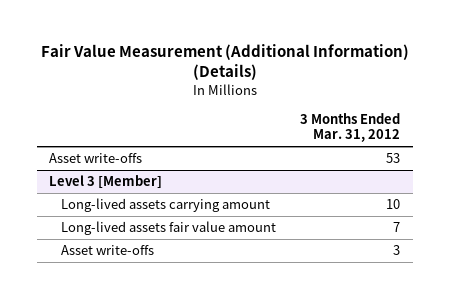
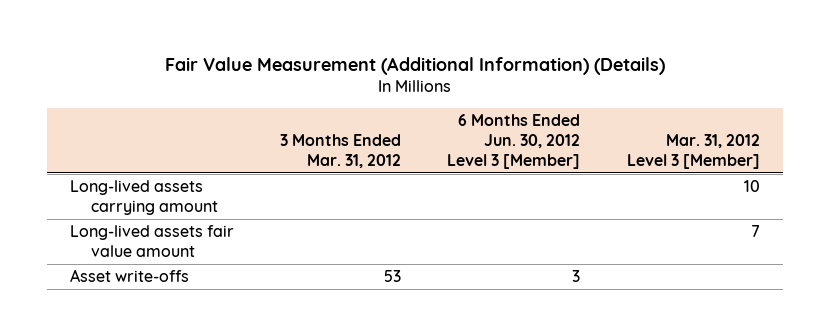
- | 3 Months Ended Mar. 31, 2012
+ | 3 Months Ended Mar. 31, 2012 | 6 Months Ended Jun. 30, 2012 Level 3 [Member] | Mar. 31, 2012 Level 3 [Member]
+ Long-lived assets carrying amount | | | 10
+ Long-lived assets fair value amount | | | 7
- Level 3 [Member]
- Long-lived assets carrying amount | 10
- Long-lived assets fair value amount | 7
- Asset write-offs | 3

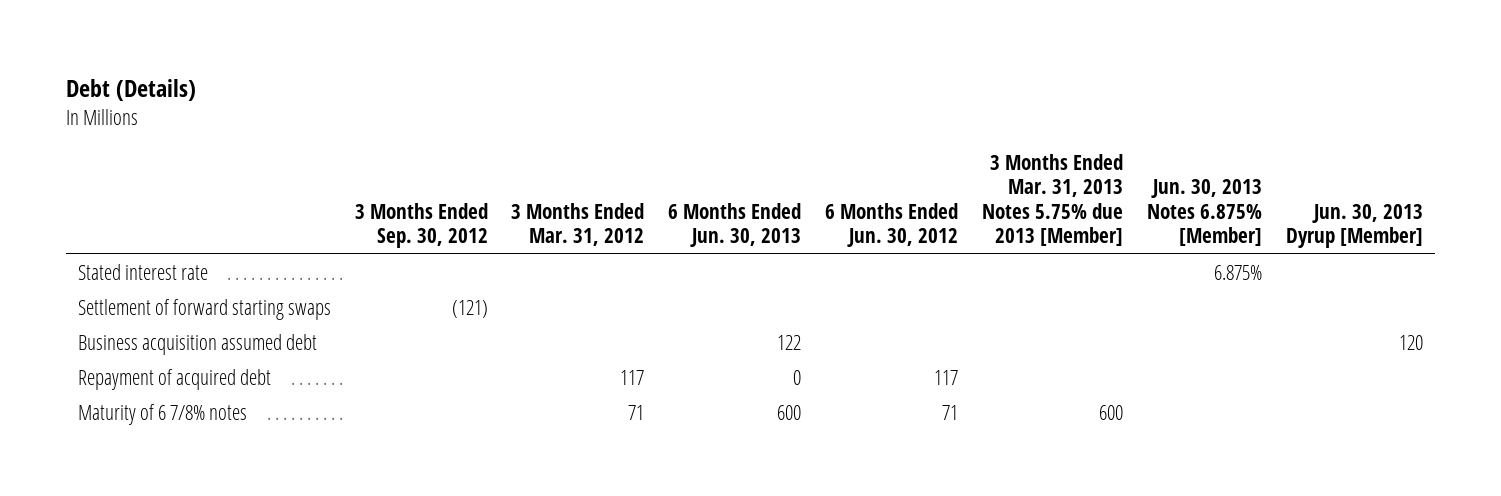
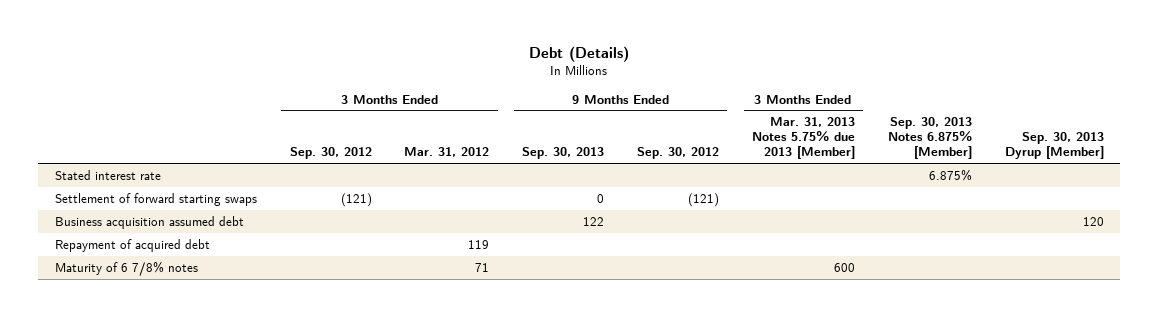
- | 3 Months Ended Sep. 30, 2012 | 3 Months Ended Mar. 31, 2012 | 6 Months Ended Jun. 30, 2013 | 6 Months Ended Jun. 30, 2012 | 3 Months Ended Mar. 31, 2013 Notes 5.75% due 2013 [Member] | Jun. 30, 2013 Notes 6.875% [Member] | Jun. 30, 2013 Dyrup [Member]
+ | 3 Months Ended Sep. 30, 2012 | 3 Months Ended Mar. 31, 2012 | 9 Months Ended Sep. 30, 2013 | 9 Months Ended Sep. 30, 2012 | 3 Months Ended Mar. 31, 2013 Notes 5.75% due 2013 [Member] | Sep. 30, 2013 Notes 6.875% [Member] | Sep. 30, 2013 Dyrup [Member]
- Repayment of acquired debt | | 117 | 0 | 117 | | |
+ Repayment of acquired debt | | 119 | | | | |

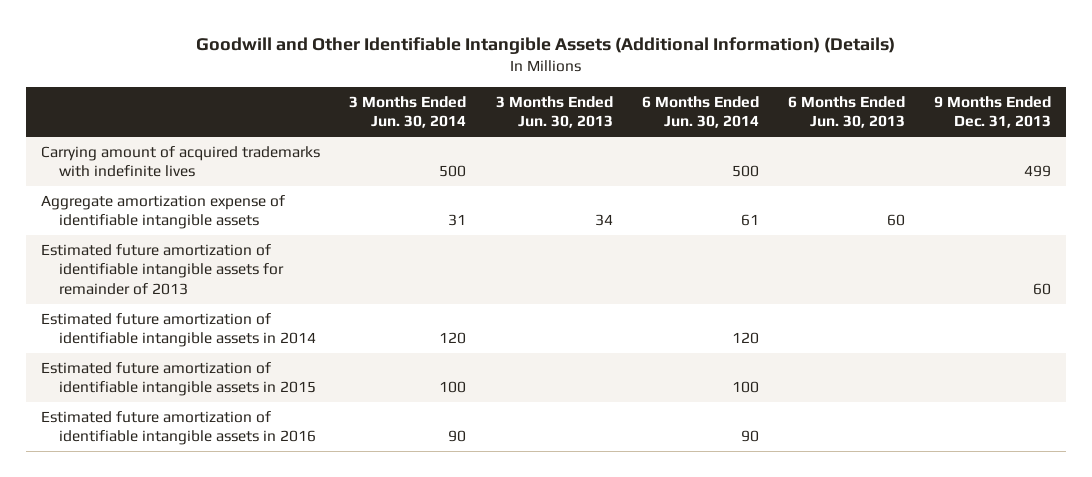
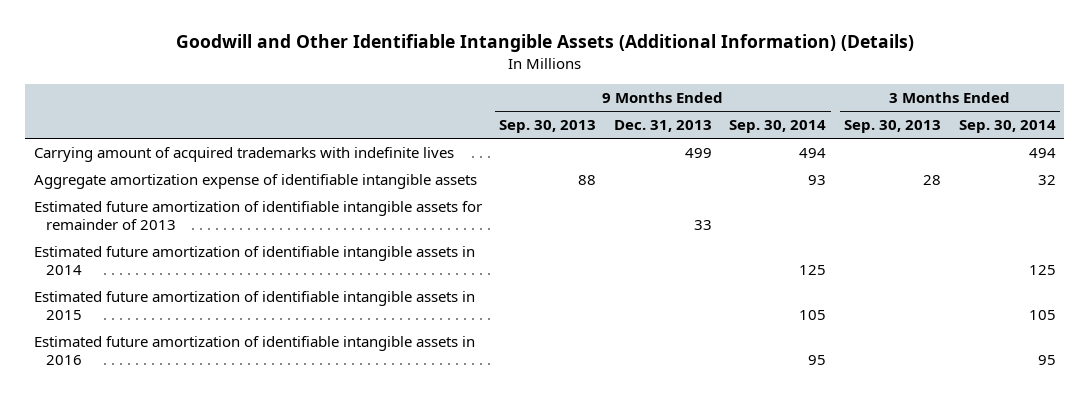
- | 3 Months Ended Jun. 30, 2014 | 3 Months Ended Jun. 30, 2013 | 6 Months Ended Jun. 30, 2014 | 6 Months Ended Jun. 30, 2013 | 9 Months Ended Dec. 31, 2013
+ | 9 Months Ended Sep. 30, 2013 | 9 Months Ended Dec. 31, 2013 | 9 Months Ended Sep. 30, 2014 | 3 Months Ended Sep. 30, 2013 | 3 Months Ended Sep. 30, 2014
- Estimated future amortization of identifiable intangible assets for remainder of 2013 | | | | | 60
+ Estimated future amortization of identifiable intangible assets for remainder of 2013 | | 33 | | |

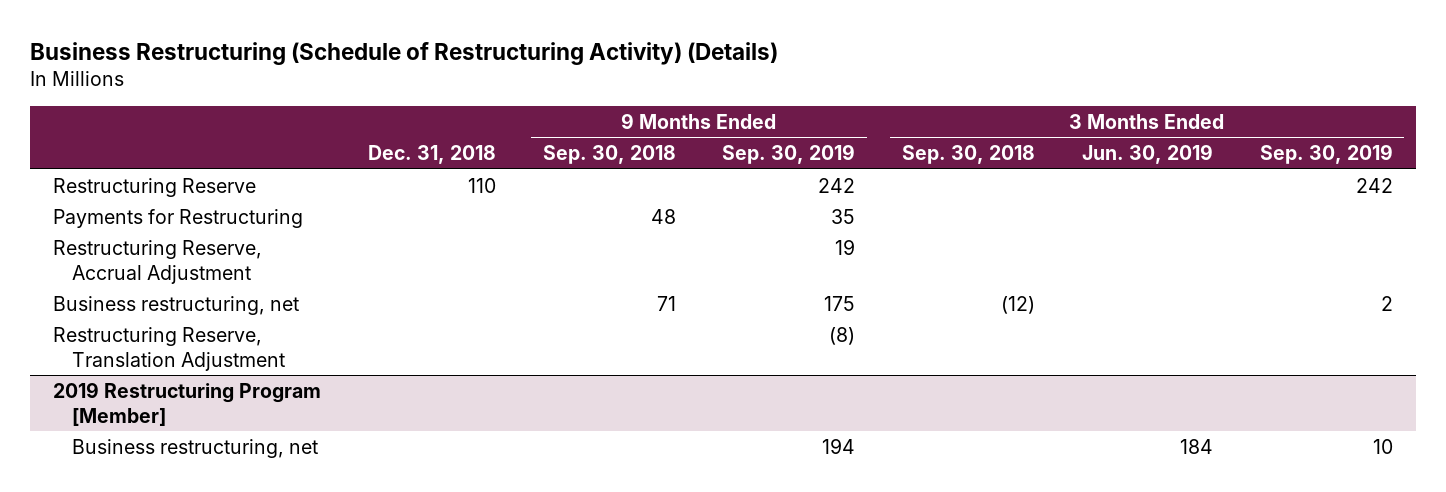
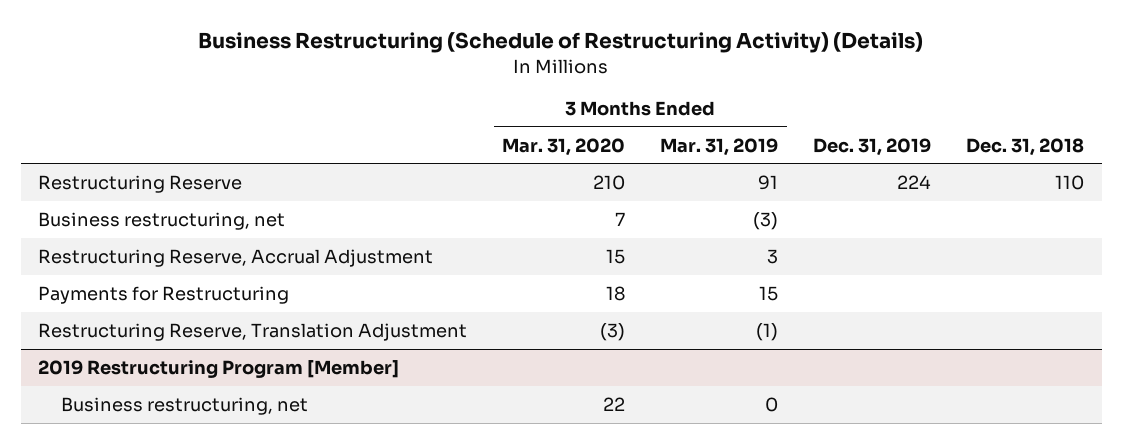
- | Dec. 31, 2018 | 9 Months Ended Sep. 30, 2018 | 9 Months Ended Sep. 30, 2019 | 3 Months Ended Sep. 30, 2018 | 3 Months Ended Jun. 30, 2019 | 3 Months Ended Sep. 30, 2019
+ | 3 Months Ended Mar. 31, 2020 | 3 Months Ended Mar. 31, 2019 | Dec. 31, 2019 | Dec. 31, 2018
moved down: Restructuring Reserve, Accrual Adjustment | 15 | 3 | |
moved down: Payments for Restructuring | 18 | 15 | |

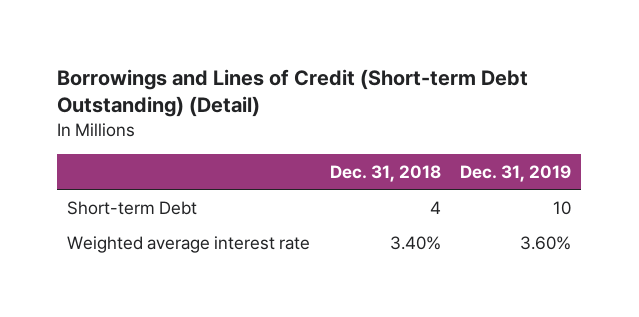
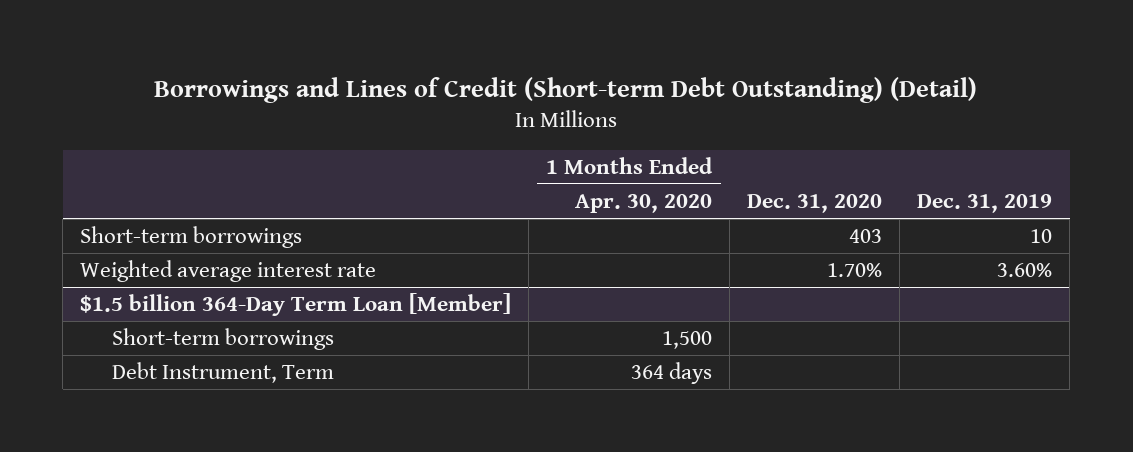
- | Dec. 31, 2018 | Dec. 31, 2019
+ | 1 Months Ended Apr. 30, 2020 | Dec. 31, 2020 | Dec. 31, 2019
- Short-term Debt | 4 | 10
+ Short-term borrowings | | 403 | 10
+ $1.5 billion 364-Day Term Loan [Member]
+ Short-term borrowings | 1,500 | |
+ Debt Instrument, Term | 364 days | |

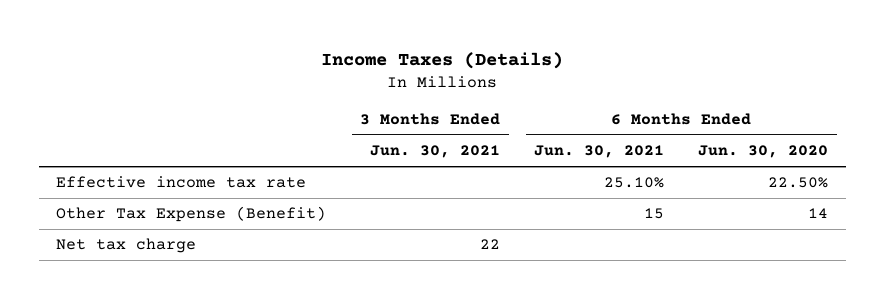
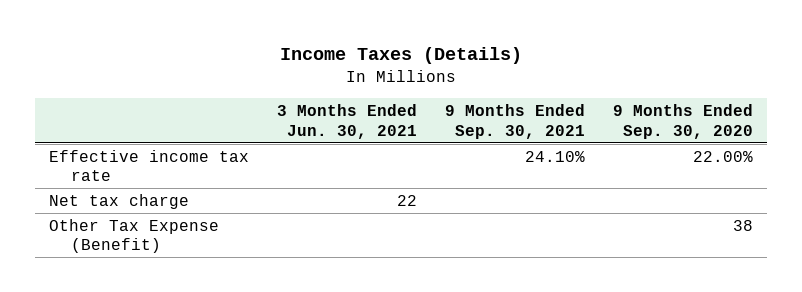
- | 3 Months Ended Jun. 30, 2021 | 6 Months Ended Jun. 30, 2021 | 6 Months Ended Jun. 30, 2020
+ | 3 Months Ended Jun. 30, 2021 | 9 Months Ended Sep. 30, 2021 | 9 Months Ended Sep. 30, 2020
moved down: Other Tax Expense (Benefit) | | | 38

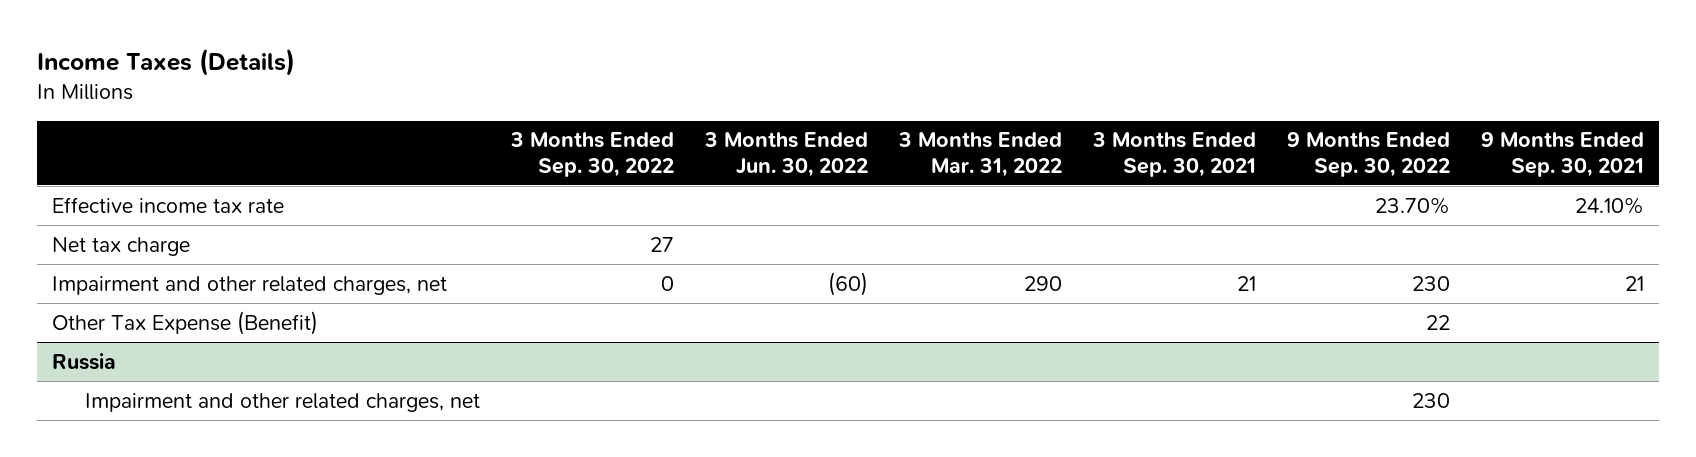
- | 3 Months Ended Jun. 30, 2021 | 9 Months Ended Sep. 30, 2021 | 9 Months Ended Sep. 30, 2020
+ | 3 Months Ended Sep. 30, 2022 | 3 Months Ended Jun. 30, 2022 | 3 Months Ended Mar. 31, 2022 | 3 Months Ended Sep. 30, 2021 | 9 Months Ended Sep. 30, 2022 | 9 Months Ended Sep. 30, 2021
+ Impairment and other related charges, net | 0 | (60) | 290 | 21 | 230 | 21
+ Russia
+ Impairment and other related charges, net | | | | | 230 |

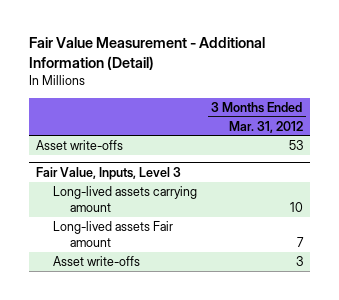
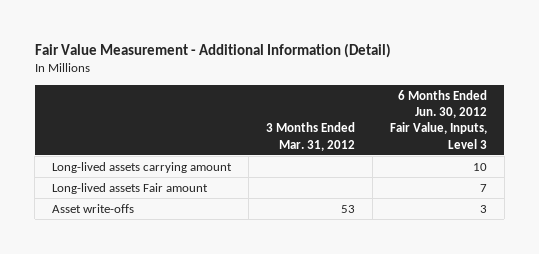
- | 3 Months Ended Mar. 31, 2012
+ | 3 Months Ended Mar. 31, 2012 | 6 Months Ended Jun. 30, 2012 Fair Value, Inputs, Level 3
+ Long-lived assets carrying amount | | 10
+ Long-lived assets Fair amount | | 7
- Fair Value, Inputs, Level 3
- Long-lived assets carrying amount | 10
- Long-lived assets Fair amount | 7
- Asset write-offs | 3

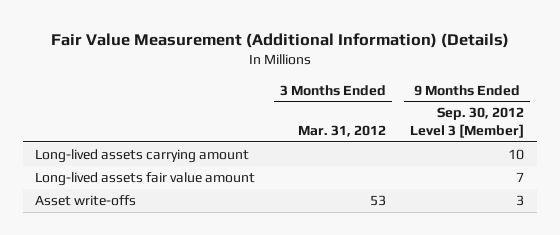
- Fair Value Measurement - Additional Information (Detail)
+ Fair Value Measurement (Additional Information) (Details)
- | 3 Months Ended Mar. 31, 2012 | 6 Months Ended Jun. 30, 2012 Fair Value, Inputs, Level 3
+ | 3 Months Ended Mar. 31, 2012 | 9 Months Ended Sep. 30, 2012 Level 3 [Member]
- Long-lived assets Fair amount | | 7
+ Long-lived assets fair value amount | | 7

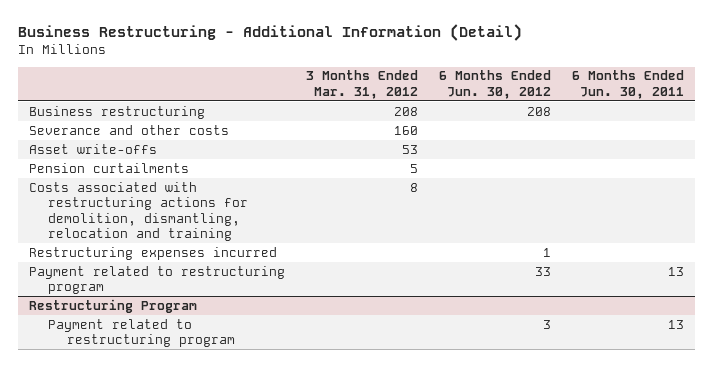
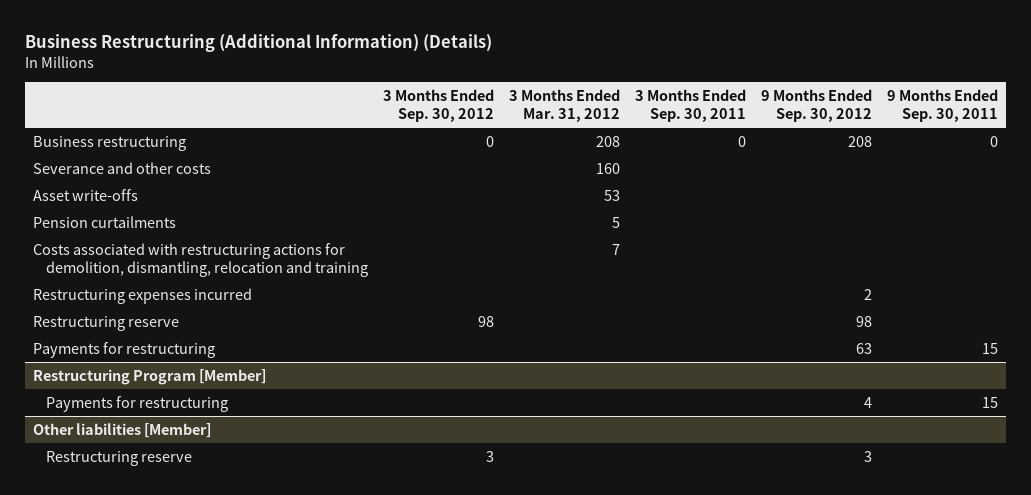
- Business Restructuring - Additional Information (Detail)
+ Business Restructuring (Additional Information) (Details)
- | 3 Months Ended Mar. 31, 2012 | 6 Months Ended Jun. 30, 2012 | 6 Months Ended Jun. 30, 2011
+ | 3 Months Ended Sep. 30, 2012 | 3 Months Ended Mar. 31, 2012 | 3 Months Ended Sep. 30, 2011 | 9 Months Ended Sep. 30, 2012 | 9 Months Ended Sep. 30, 2011
- Costs associated with restructuring actions for demolition, dismantling, relocation and training | 8 | |
+ Costs associated with restructuring actions for demolition, dismantling, relocation and training | | 7 | | |
- Payment related to restructuring program | | 33 | 13
- Restructuring Program
- Payment related to restructuring program | | 3 | 13
+ Restructuring reserve | 98 | | | 98 |
+ Payments for restructuring | | | | 63 | 15
+ Restructuring Program [Member]
+ Payments for restructuring | | | | 4 | 15
+ Other liabilities [Member]
+ Restructuring reserve | 3 | | | 3 |

